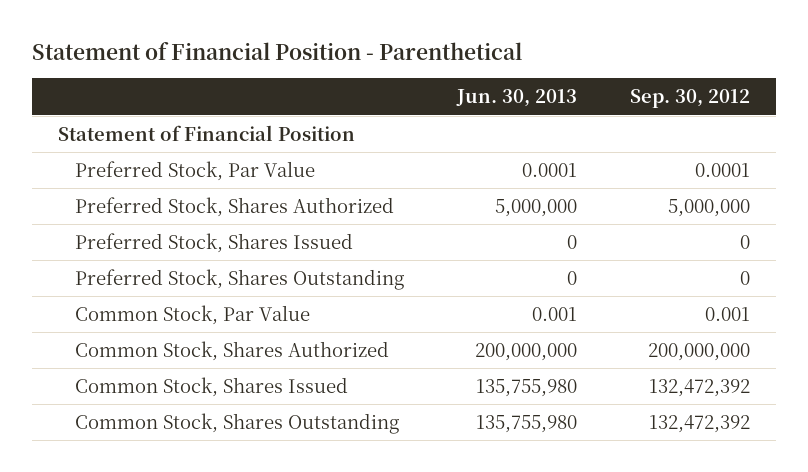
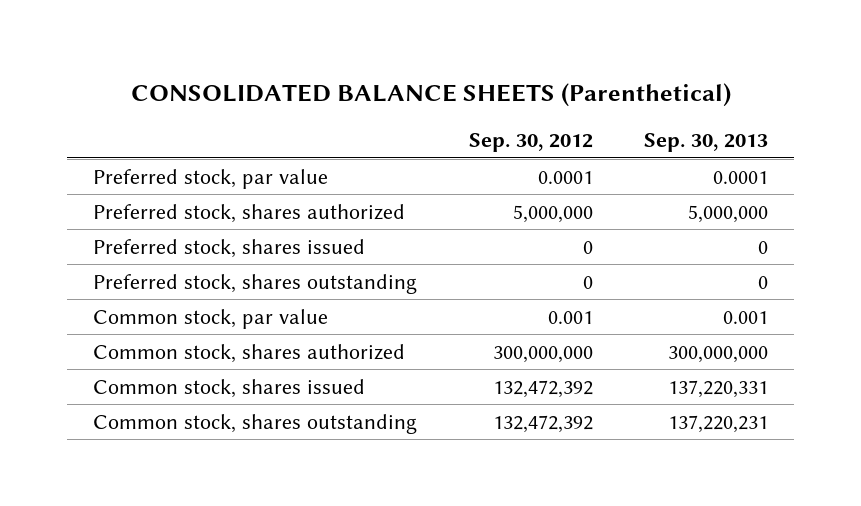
- Statement of Financial Position - Parenthetical
+ CONSOLIDATED BALANCE SHEETS (Parenthetical)
- | Jun. 30, 2013 | Sep. 30, 2012
+ | Sep. 30, 2012 | Sep. 30, 2013
- Statement of Financial Position
- Preferred Stock, Par Value | 0.0001 | 0.0001
- Preferred Stock, Shares Authorized | 5,000,000 | 5,000,000
- Preferred Stock, Shares Issued | 0 | 0
- Preferred Stock, Shares Outstanding | 0 | 0
- Common Stock, Par Value | 0.001 | 0.001
- Common Stock, Shares Authorized | 200,000,000 | 200,000,000
- Common Stock, Shares Issued | 135,755,980 | 132,472,392
- Common Stock, Shares Outstanding | 135,755,980 | 132,472,392
+ Preferred stock, par value | 0.0001 | 0.0001
+ Preferred stock, shares authorized | 5,000,000 | 5,000,000
+ Preferred stock, shares issued | 0 | 0
+ Preferred stock, shares outstanding | 0 | 0
+ Common stock, par value | 0.001 | 0.001
+ Common stock, shares authorized | 300,000,000 | 300,000,000
+ Common stock, shares issued | 132,472,392 | 137,220,331
+ Common stock, shares outstanding | 132,472,392 | 137,220,231

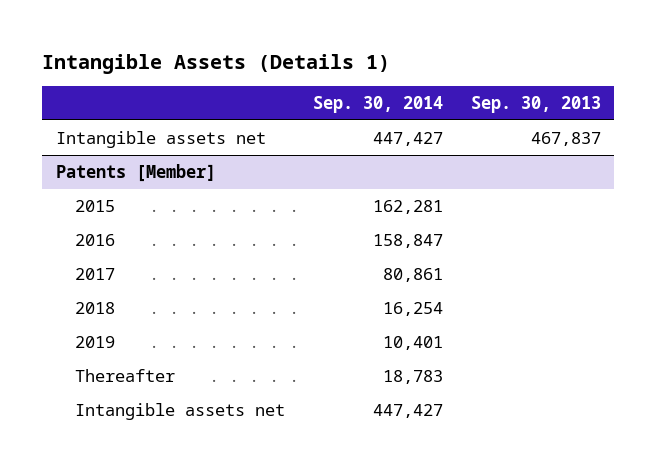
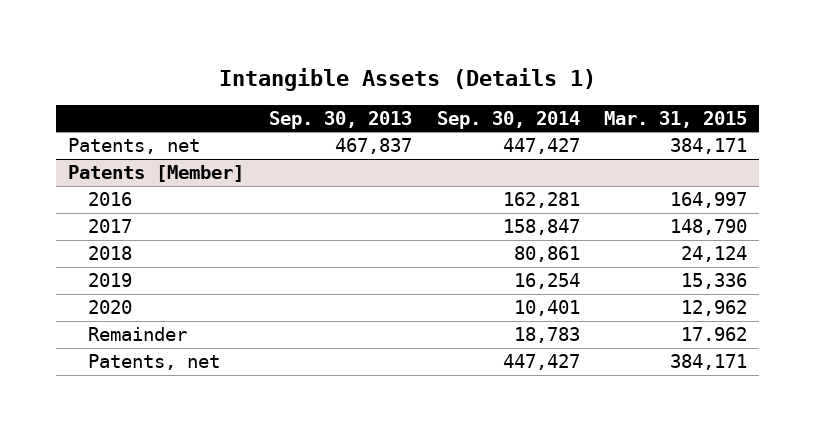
- | Sep. 30, 2014 | Sep. 30, 2013
+ | Sep. 30, 2013 | Sep. 30, 2014 | Mar. 31, 2015
- Intangible assets net | 447,427 | 467,837
+ Patents, net | 467,837 | 447,427 | 384,171
@ Patents [Member]
- 2015 | 162,281 |
- 2016 | 158,847 |
- 2017 | 80,861 |
- 2018 | 16,254 |
- 2019 | 10,401 |
- Thereafter | 18,783 |
- Intangible assets net | 447,427 |
+ 2016 | | 162,281 | 164,997
+ 2017 | | 158,847 | 148,790
+ 2018 | | 80,861 | 24,124
+ 2019 | | 16,254 | 15,336
+ 2020 | | 10,401 | 12,962
+ Remainder | | 18,783 | 17.962
+ Patents, net | | 447,427 | 384,171

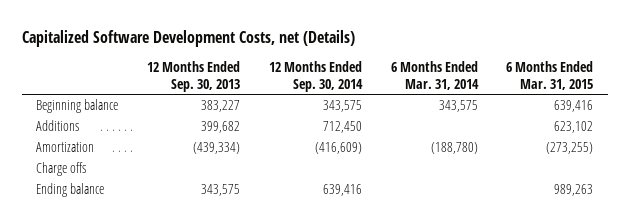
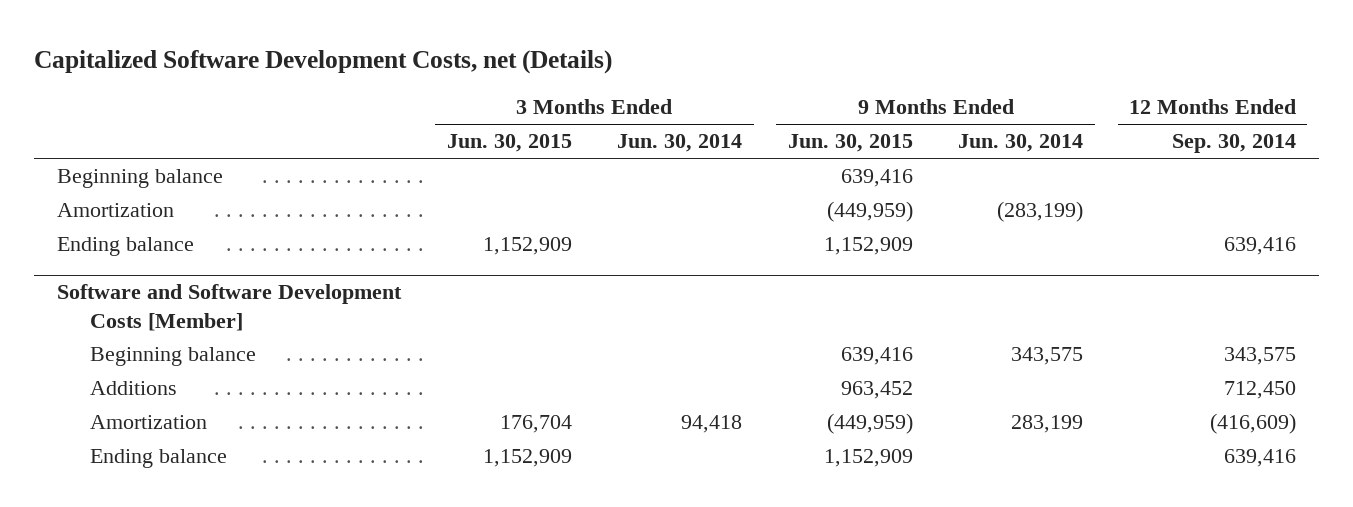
- | 12 Months Ended Sep. 30, 2013 | 12 Months Ended Sep. 30, 2014 | 6 Months Ended Mar. 31, 2014 | 6 Months Ended Mar. 31, 2015
+ | 3 Months Ended Jun. 30, 2015 | 3 Months Ended Jun. 30, 2014 | 9 Months Ended Jun. 30, 2015 | 9 Months Ended Jun. 30, 2014 | 12 Months Ended Sep. 30, 2014
+ Beginning balance | | | 639,416 | |
+ Amortization | | | (449,959) | (283,199) |
+ Ending balance | 1,152,909 | | 1,152,909 | | 639,416
+ Software and Software Development Costs [Member]
- Charge offs

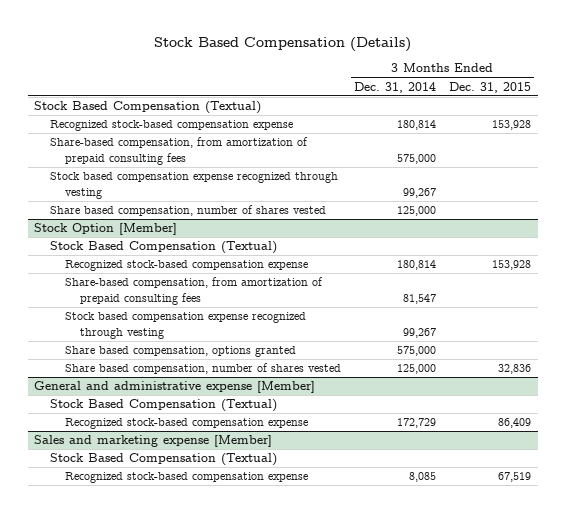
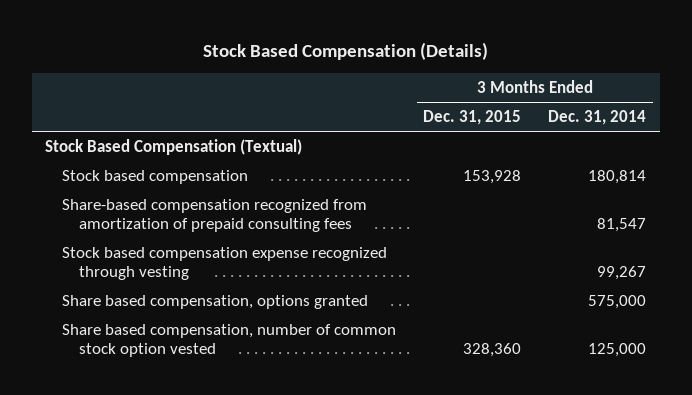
- | 3 Months Ended Dec. 31, 2014 | 3 Months Ended Dec. 31, 2015
+ | 3 Months Ended Dec. 31, 2015 | 3 Months Ended Dec. 31, 2014
- Recognized stock-based compensation expense | 180,814 | 153,928
- Share-based compensation, from amortization of prepaid consulting fees | 575,000 |
- Stock based compensation expense recognized through vesting | 99,267 |
- Share based compensation, number of shares vested | 125,000 |
- Stock Option [Member]
- Stock Based Compensation (Textual)
- Recognized stock-based compensation expense | 180,814 | 153,928
- Share-based compensation, from amortization of prepaid consulting fees | 81,547 |
+ Stock based compensation | 153,928 | 180,814
+ Share-based compensation recognized from amortization of prepaid consulting fees | | 81,547
- Share based compensation, number of shares vested | 125,000 | 32,836
- General and administrative expense [Member]
- Stock Based Compensation (Textual)
- Recognized stock-based compensation expense | 172,729 | 86,409
- Sales and marketing expense [Member]
- Stock Based Compensation (Textual)
- Recognized stock-based compensation expense | 8,085 | 67,519
+ Share based compensation, number of common stock option vested | 328,360 | 125,000

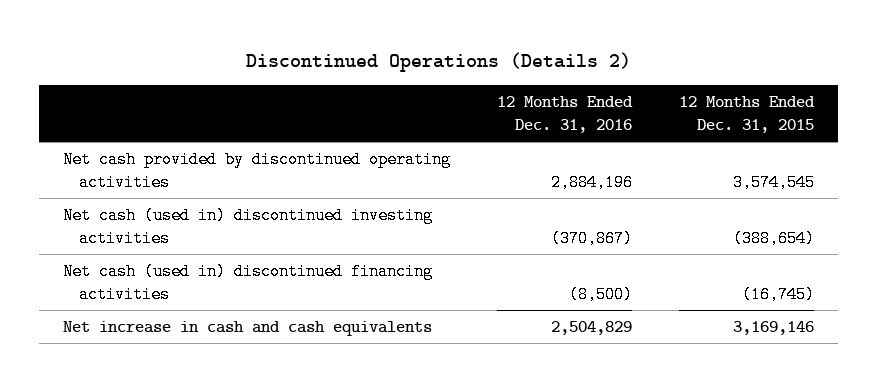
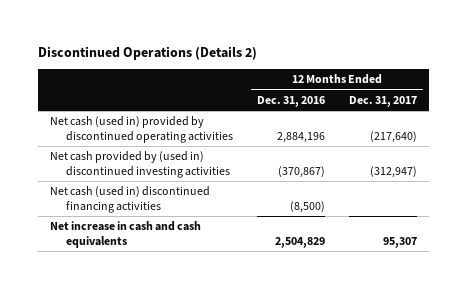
- | 12 Months Ended Dec. 31, 2016 | 12 Months Ended Dec. 31, 2015
+ | 12 Months Ended Dec. 31, 2016 | 12 Months Ended Dec. 31, 2017
- Net cash provided by discontinued operating activities | 2,884,196 | 3,574,545
- Net cash (used in) discontinued investing activities | (370,867) | (388,654)
+ Net cash (used in) provided by discontinued operating activities | 2,884,196 | (217,640)
+ Net cash provided by (used in) discontinued investing activities | (370,867) | (312,947)

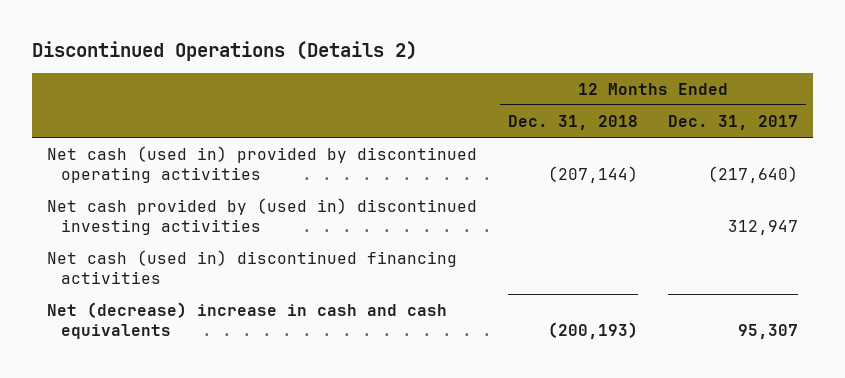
- | 12 Months Ended Dec. 31, 2016 | 12 Months Ended Dec. 31, 2017
+ | 12 Months Ended Dec. 31, 2018 | 12 Months Ended Dec. 31, 2017
- Net cash provided by (used in) discontinued investing activities | (370,867) | (312,947)
+ Net cash provided by (used in) discontinued investing activities | | 312,947
- Net increase in cash and cash equivalents | 2,504,829 | 95,307
+ Net (decrease) increase in cash and cash equivalents | (200,193) | 95,307

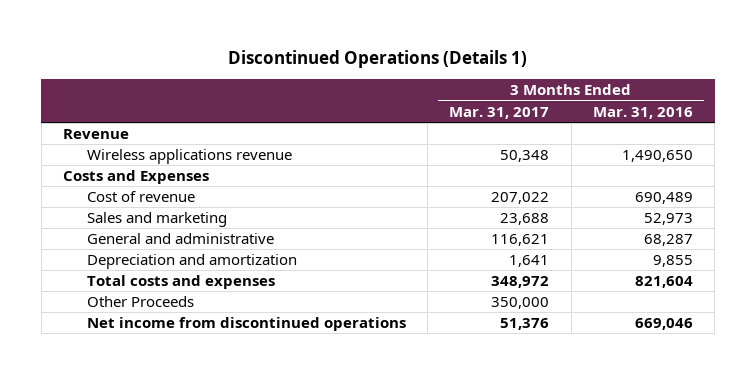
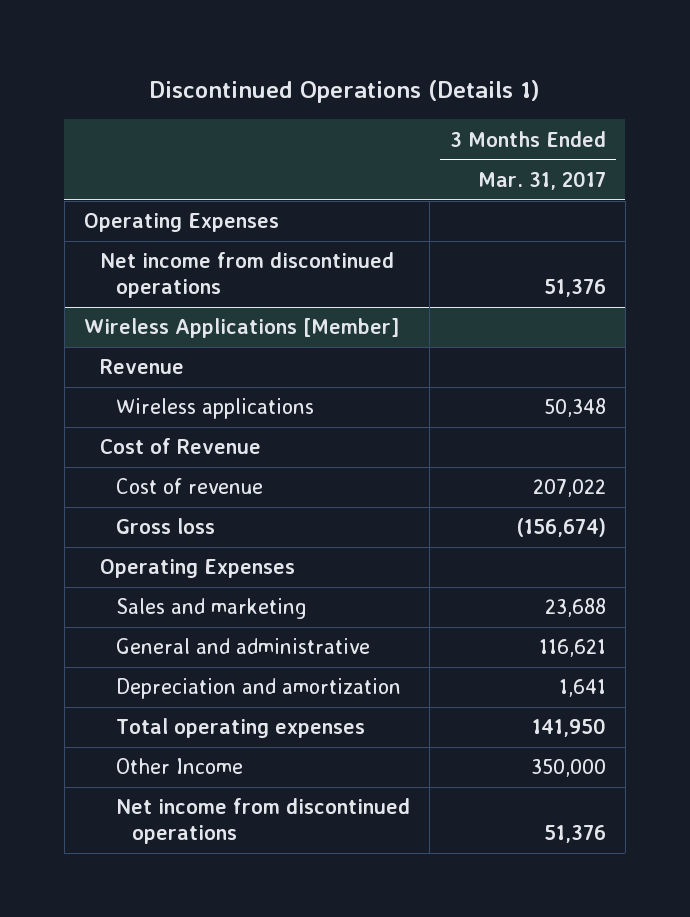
- | 3 Months Ended Mar. 31, 2017 | 3 Months Ended Mar. 31, 2016
+ | 3 Months Ended Mar. 31, 2017
+ Operating Expenses
+ Net income from discontinued operations | 51,376
+ Wireless Applications [Member]
- Wireless applications revenue | 50,348 | 1,490,650
- Costs and Expenses
+ Wireless applications | 50,348
+ Cost of Revenue
+ Gross loss | (156,674)
+ Operating Expenses
- Total costs and expenses | 348,972 | 821,604
- Other Proceeds | 350,000 |
+ Total operating expenses | 141,950
+ Other Income | 350,000

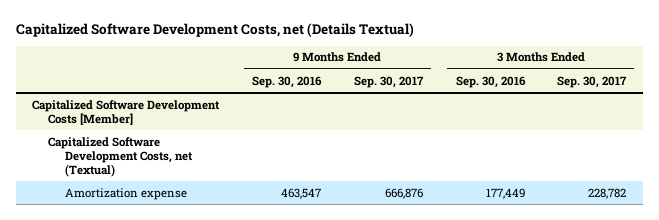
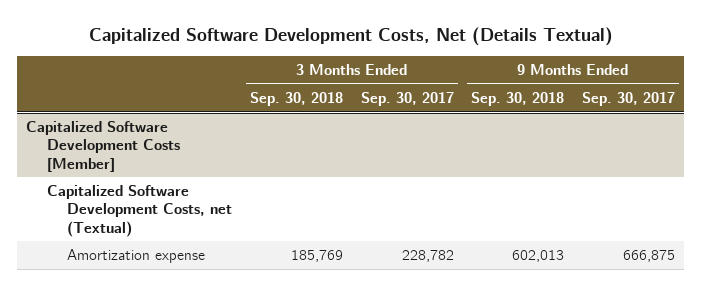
- Capitalized Software Development Costs, net (Details Textual)
+ Capitalized Software Development Costs, Net (Details Textual)
- | 9 Months Ended Sep. 30, 2016 | 9 Months Ended Sep. 30, 2017 | 3 Months Ended Sep. 30, 2016 | 3 Months Ended Sep. 30, 2017
+ | 3 Months Ended Sep. 30, 2018 | 3 Months Ended Sep. 30, 2017 | 9 Months Ended Sep. 30, 2018 | 9 Months Ended Sep. 30, 2017
@ Capitalized Software Development Costs [Member]
- Amortization expense | 463,547 | 666,876 | 177,449 | 228,782
+ Amortization expense | 185,769 | 228,782 | 602,013 | 666,875

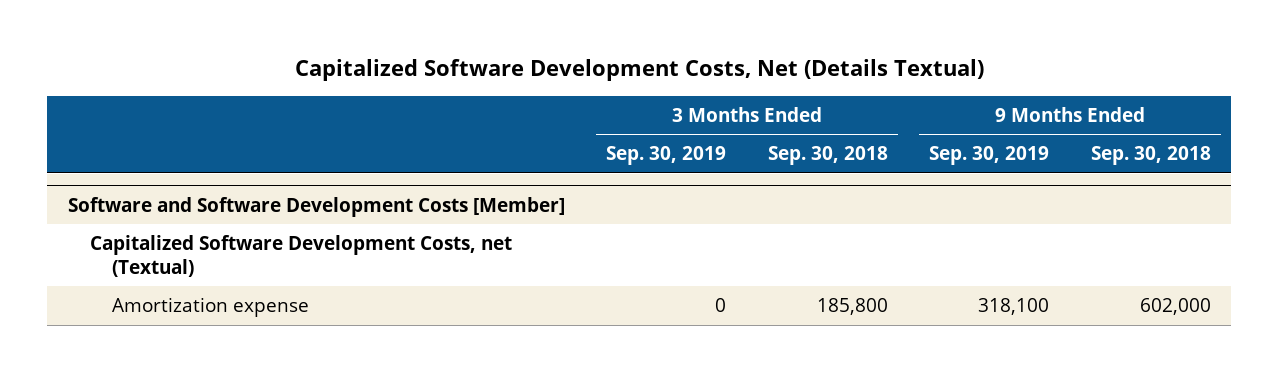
- | 3 Months Ended Sep. 30, 2018 | 3 Months Ended Sep. 30, 2017 | 9 Months Ended Sep. 30, 2018 | 9 Months Ended Sep. 30, 2017
+ | 3 Months Ended Sep. 30, 2019 | 3 Months Ended Sep. 30, 2018 | 9 Months Ended Sep. 30, 2019 | 9 Months Ended Sep. 30, 2018
- Capitalized Software Development Costs [Member]
+ Software and Software Development Costs [Member]
- Amortization expense | 185,769 | 228,782 | 602,013 | 666,875
+ Amortization expense | 0 | 185,800 | 318,100 | 602,000

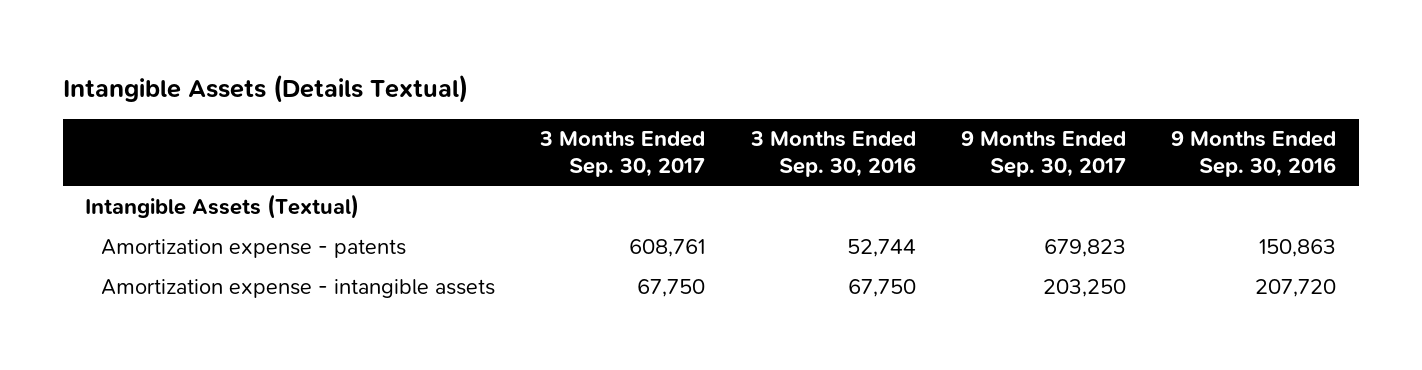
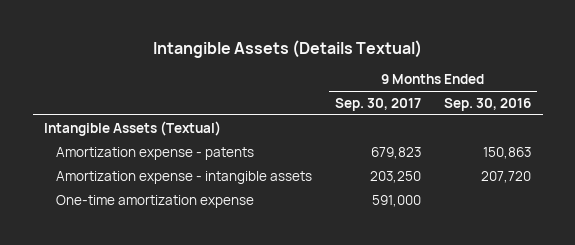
- | 3 Months Ended Sep. 30, 2017 | 3 Months Ended Sep. 30, 2016 | 9 Months Ended Sep. 30, 2017 | 9 Months Ended Sep. 30, 2016
+ | 9 Months Ended Sep. 30, 2017 | 9 Months Ended Sep. 30, 2016
+ One-time amortization expense | 591,000 |

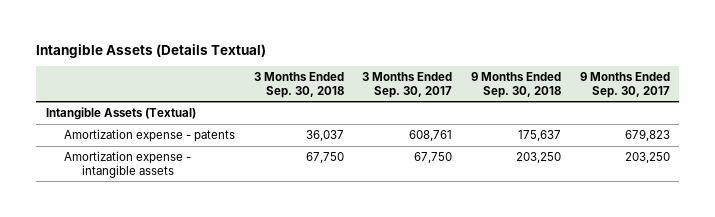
- | 9 Months Ended Sep. 30, 2017 | 9 Months Ended Sep. 30, 2016
+ | 3 Months Ended Sep. 30, 2018 | 3 Months Ended Sep. 30, 2017 | 9 Months Ended Sep. 30, 2018 | 9 Months Ended Sep. 30, 2017
- One-time amortization expense | 591,000 |

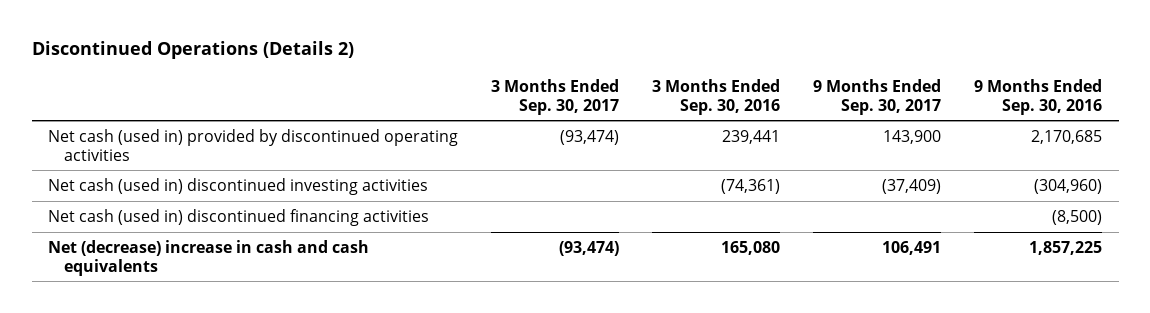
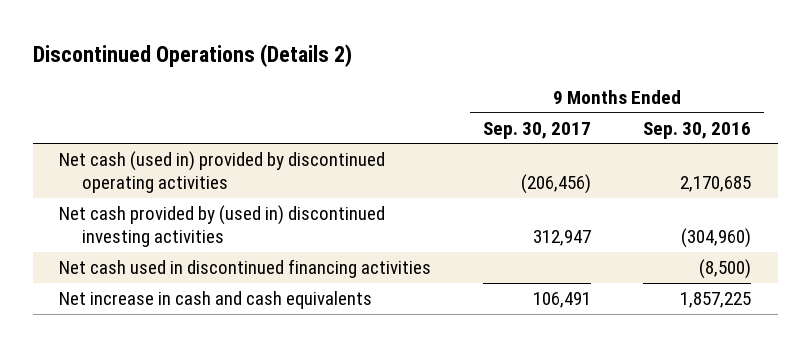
- | 3 Months Ended Sep. 30, 2017 | 3 Months Ended Sep. 30, 2016 | 9 Months Ended Sep. 30, 2017 | 9 Months Ended Sep. 30, 2016
+ | 9 Months Ended Sep. 30, 2017 | 9 Months Ended Sep. 30, 2016
- Net cash (used in) provided by discontinued operating activities | (93,474) | 239,441 | 143,900 | 2,170,685
- Net cash (used in) discontinued investing activities | | (74,361) | (37,409) | (304,960)
- Net cash (used in) discontinued financing activities | | | | (8,500)
- Net (decrease) increase in cash and cash equivalents | (93,474) | 165,080 | 106,491 | 1,857,225
+ Net cash (used in) provided by discontinued operating activities | (206,456) | 2,170,685
+ Net cash provided by (used in) discontinued investing activities | 312,947 | (304,960)
+ Net cash used in discontinued financing activities | | (8,500)
+ Net increase in cash and cash equivalents | 106,491 | 1,857,225

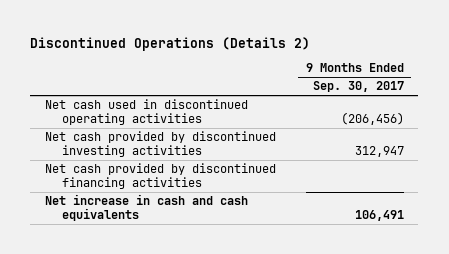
- | 9 Months Ended Sep. 30, 2017 | 9 Months Ended Sep. 30, 2016
+ | 9 Months Ended Sep. 30, 2017
- Net cash (used in) provided by discontinued operating activities | (206,456) | 2,170,685
- Net cash provided by (used in) discontinued investing activities | 312,947 | (304,960)
- Net cash used in discontinued financing activities | | (8,500)
+ Net cash used in discontinued operating activities | (206,456)
+ Net cash provided by discontinued investing activities | 312,947
+ Net cash provided by discontinued financing activities

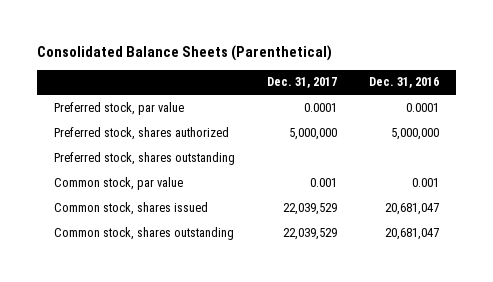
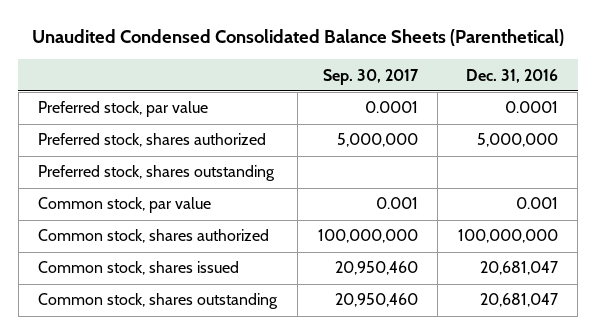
- Consolidated Balance Sheets (Parenthetical)
+ Unaudited Condensed Consolidated Balance Sheets (Parenthetical)
- | Dec. 31, 2017 | Dec. 31, 2016
+ | Sep. 30, 2017 | Dec. 31, 2016
+ Common stock, shares authorized | 100,000,000 | 100,000,000

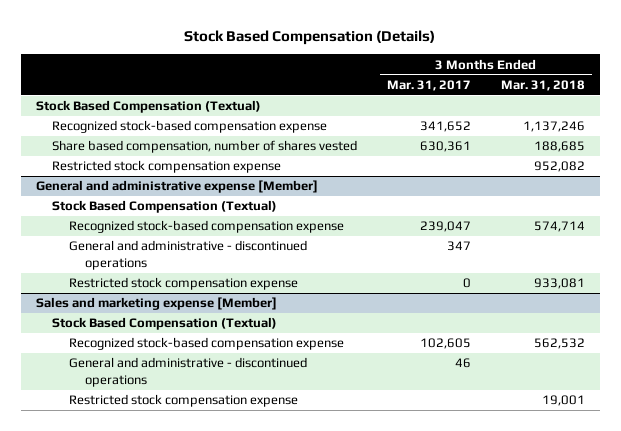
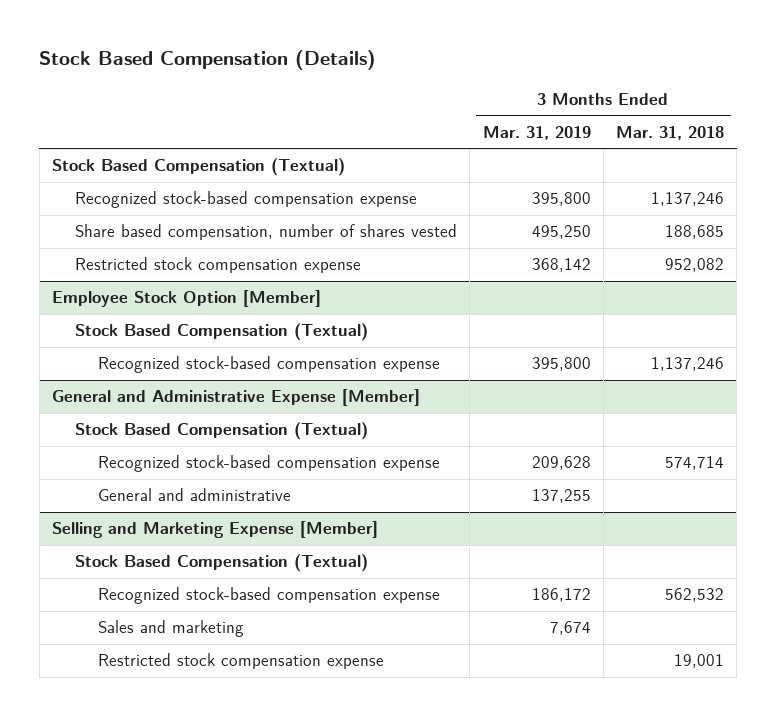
- | 3 Months Ended Mar. 31, 2017 | 3 Months Ended Mar. 31, 2018
+ | 3 Months Ended Mar. 31, 2019 | 3 Months Ended Mar. 31, 2018
- General and administrative expense [Member]
+ Employee Stock Option [Member]
+ Recognized stock-based compensation expense | 395,800 | 1,137,246
+ General and Administrative Expense [Member]
+ Stock Based Compensation (Textual)
- General and administrative - discontinued operations | 347 |
- Restricted stock compensation expense | 0 | 933,081
- Sales and marketing expense [Member]
+ General and administrative | 137,255 |
+ Selling and Marketing Expense [Member]
- General and administrative - discontinued operations | 46 |
+ Sales and marketing | 7,674 |

